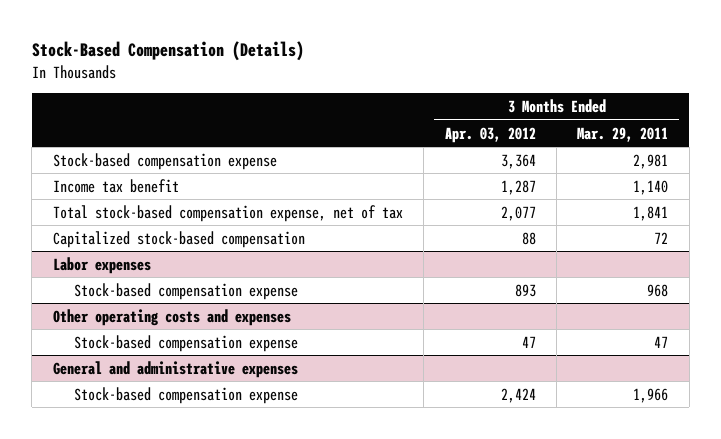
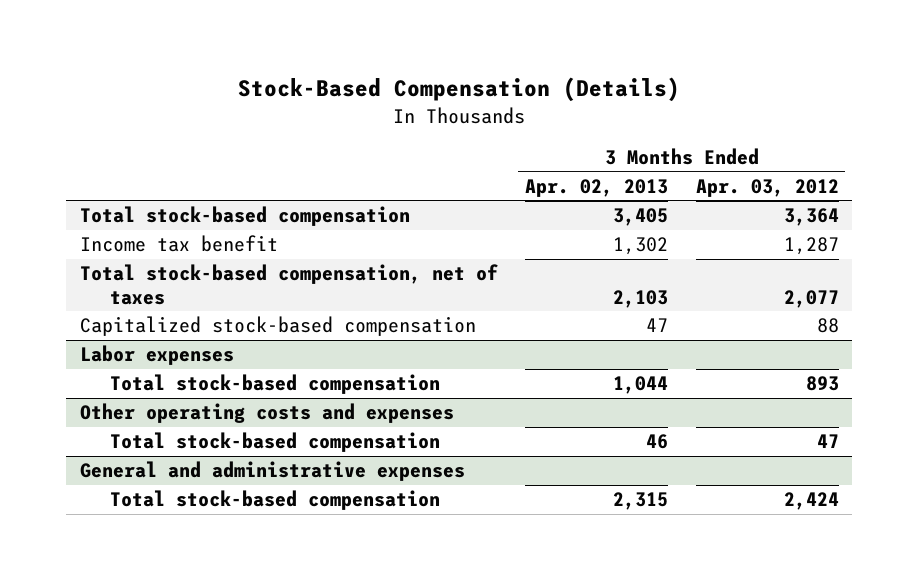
- | 3 Months Ended Apr. 03, 2012 | 3 Months Ended Mar. 29, 2011
+ | 3 Months Ended Apr. 02, 2013 | 3 Months Ended Apr. 03, 2012
- Stock-based compensation expense | 3,364 | 2,981
+ Total stock-based compensation | 3,405 | 3,364
- Total stock-based compensation expense, net of tax | 2,077 | 1,841
+ Total stock-based compensation, net of taxes | 2,103 | 2,077
@ Labor expenses
- Stock-based compensation expense | 893 | 968
+ Total stock-based compensation | 1,044 | 893
@ Other operating costs and expenses
- Stock-based compensation expense | 47 | 47
+ Total stock-based compensation | 46 | 47
@ General and administrative expenses
- Stock-based compensation expense | 2,424 | 1,966
+ Total stock-based compensation | 2,315 | 2,424

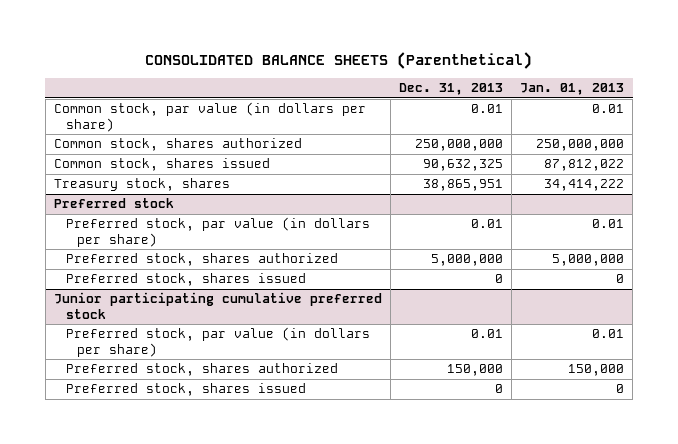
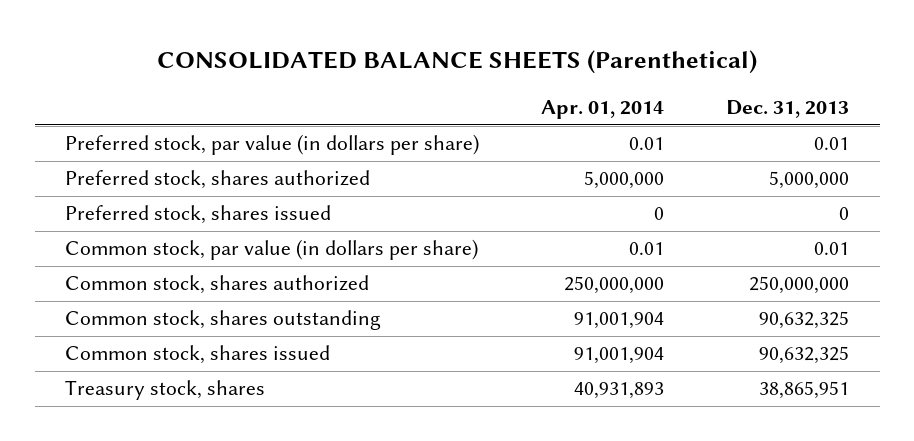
- | Dec. 31, 2013 | Jan. 01, 2013
+ | Apr. 01, 2014 | Dec. 31, 2013
+ Preferred stock, par value (in dollars per share) | 0.01 | 0.01
+ Preferred stock, shares authorized | 5,000,000 | 5,000,000
+ Preferred stock, shares issued | 0 | 0
+ Common stock, shares outstanding | 91,001,904 | 90,632,325
- Preferred stock
- Preferred stock, par value (in dollars per share) | 0.01 | 0.01
- Preferred stock, shares authorized | 5,000,000 | 5,000,000
- Preferred stock, shares issued | 0 | 0
- Junior participating cumulative preferred stock
- Preferred stock, par value (in dollars per share) | 0.01 | 0.01
- Preferred stock, shares authorized | 150,000 | 150,000
- Preferred stock, shares issued | 0 | 0

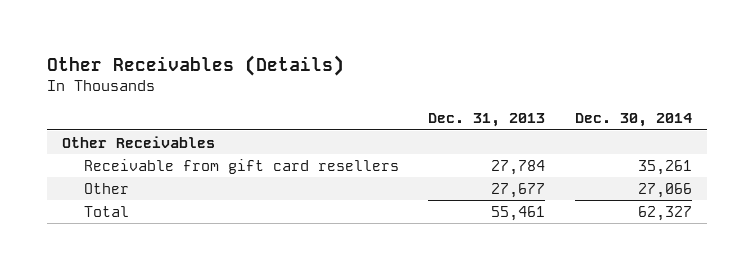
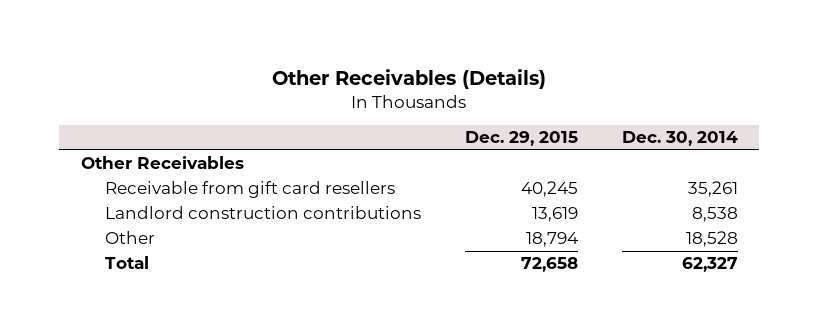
- | Dec. 31, 2013 | Dec. 30, 2014
+ | Dec. 29, 2015 | Dec. 30, 2014
- Other | 27,677 | 27,066
+ Landlord construction contributions | 13,619 | 8,538
+ Other | 18,794 | 18,528

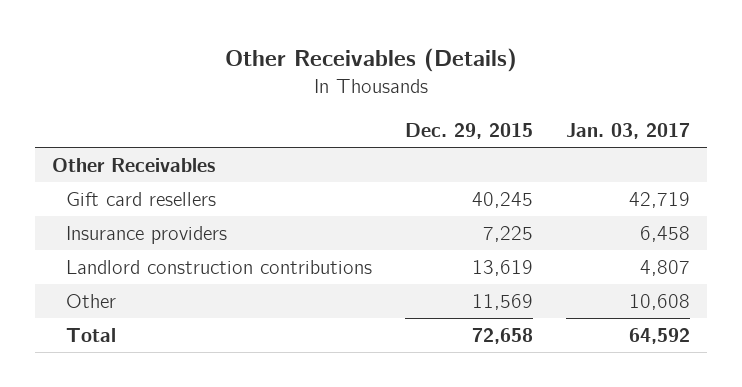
- | Dec. 29, 2015 | Dec. 30, 2014
+ | Dec. 29, 2015 | Jan. 03, 2017
- Receivable from gift card resellers | 40,245 | 35,261
+ Gift card resellers | 40,245 | 42,719
+ Insurance providers | 7,225 | 6,458
- Other | 18,794 | 18,528
+ Other | 11,569 | 10,608

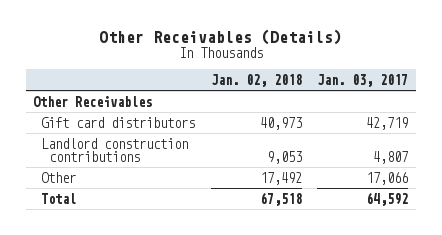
- | Dec. 29, 2015 | Jan. 03, 2017
+ | Jan. 02, 2018 | Jan. 03, 2017
- Gift card resellers | 40,245 | 42,719
- Insurance providers | 7,225 | 6,458
+ Gift card distributors | 40,973 | 42,719
- Other | 11,569 | 10,608
+ Other | 17,492 | 17,066

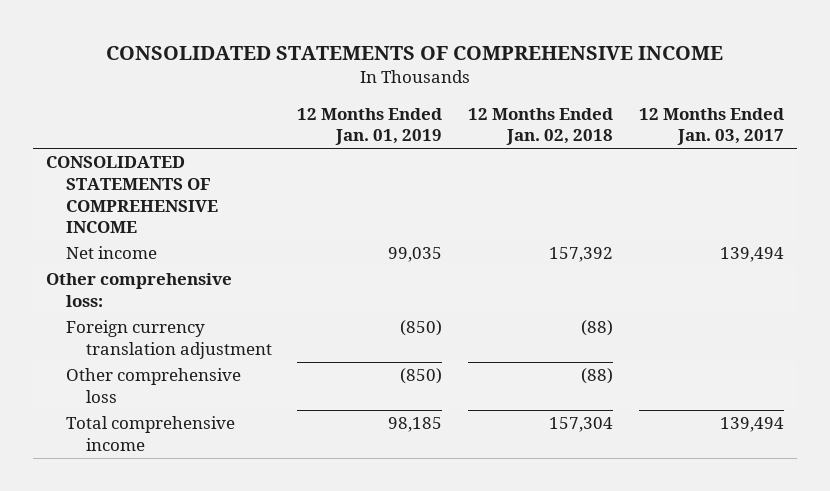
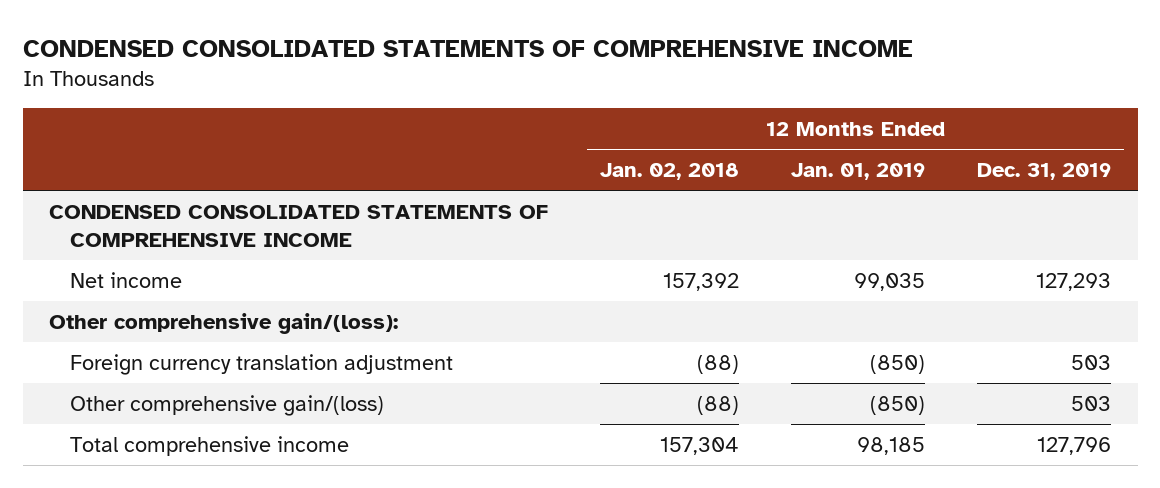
- CONSOLIDATED STATEMENTS OF COMPREHENSIVE INCOME
+ CONDENSED CONSOLIDATED STATEMENTS OF COMPREHENSIVE INCOME
- | 12 Months Ended Jan. 01, 2019 | 12 Months Ended Jan. 02, 2018 | 12 Months Ended Jan. 03, 2017
+ | 12 Months Ended Jan. 02, 2018 | 12 Months Ended Jan. 01, 2019 | 12 Months Ended Dec. 31, 2019
- CONSOLIDATED STATEMENTS OF COMPREHENSIVE INCOME
+ CONDENSED CONSOLIDATED STATEMENTS OF COMPREHENSIVE INCOME
- Other comprehensive loss:
+ Other comprehensive gain/(loss):
- Other comprehensive loss | (850) | (88) |
+ Other comprehensive gain/(loss) | (88) | (850) | 503

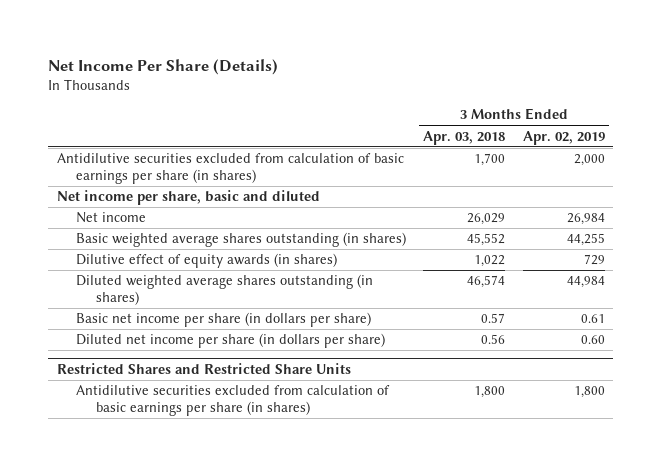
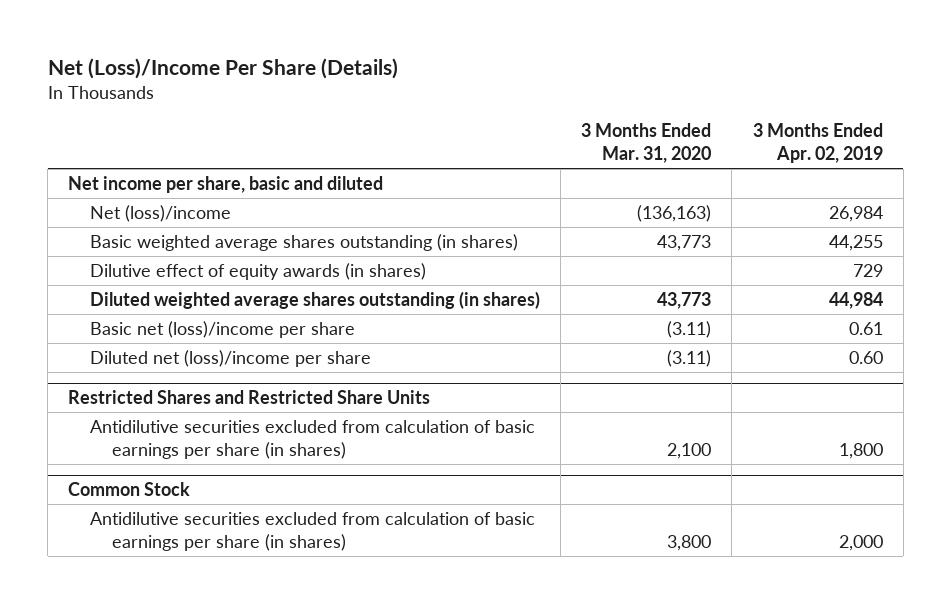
- Net Income Per Share (Details)
+ Net (Loss)/Income Per Share (Details)
- | 3 Months Ended Apr. 03, 2018 | 3 Months Ended Apr. 02, 2019
+ | 3 Months Ended Mar. 31, 2020 | 3 Months Ended Apr. 02, 2019
- Antidilutive securities excluded from calculation of basic earnings per share (in shares) | 1,700 | 2,000
- Net income | 26,029 | 26,984
+ Net (loss)/income | (136,163) | 26,984
- Basic net income per share (in dollars per share) | 0.57 | 0.61
- Diluted net income per share (in dollars per share) | 0.56 | 0.60
+ Basic net (loss)/income per share | (3.11) | 0.61
+ Diluted net (loss)/income per share | (3.11) | 0.60
+ Common Stock
+ Antidilutive securities excluded from calculation of basic earnings per share (in shares) | 3,800 | 2,000

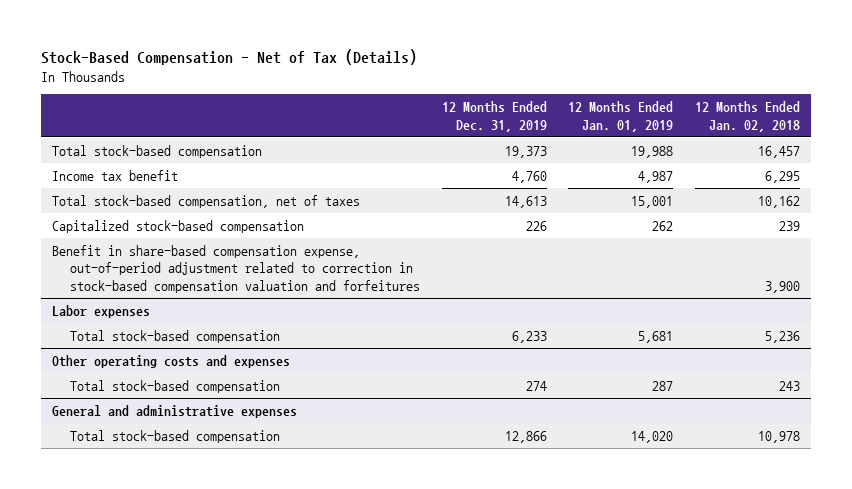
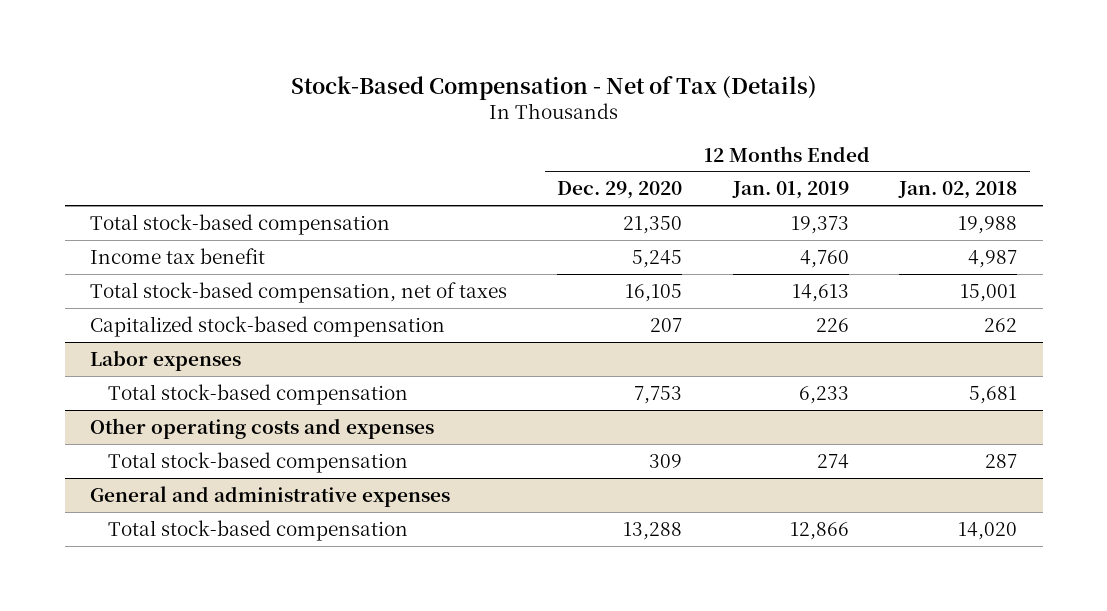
- | 12 Months Ended Dec. 31, 2019 | 12 Months Ended Jan. 01, 2019 | 12 Months Ended Jan. 02, 2018
+ | 12 Months Ended Dec. 29, 2020 | 12 Months Ended Jan. 01, 2019 | 12 Months Ended Jan. 02, 2018
- Total stock-based compensation | 19,373 | 19,988 | 16,457
- Income tax benefit | 4,760 | 4,987 | 6,295
- Total stock-based compensation, net of taxes | 14,613 | 15,001 | 10,162
- Capitalized stock-based compensation | 226 | 262 | 239
- Benefit in share-based compensation expense, out-of-period adjustment related to correction in stock-based compensation valuation and forfeitures | | | 3,900
+ Total stock-based compensation | 21,350 | 19,373 | 19,988
+ Income tax benefit | 5,245 | 4,760 | 4,987
+ Total stock-based compensation, net of taxes | 16,105 | 14,613 | 15,001
+ Capitalized stock-based compensation | 207 | 226 | 262
@ Labor expenses
- Total stock-based compensation | 6,233 | 5,681 | 5,236
+ Total stock-based compensation | 7,753 | 6,233 | 5,681
@ Other operating costs and expenses
- Total stock-based compensation | 274 | 287 | 243
+ Total stock-based compensation | 309 | 274 | 287
@ General and administrative expenses
- Total stock-based compensation | 12,866 | 14,020 | 10,978
+ Total stock-based compensation | 13,288 | 12,866 | 14,020

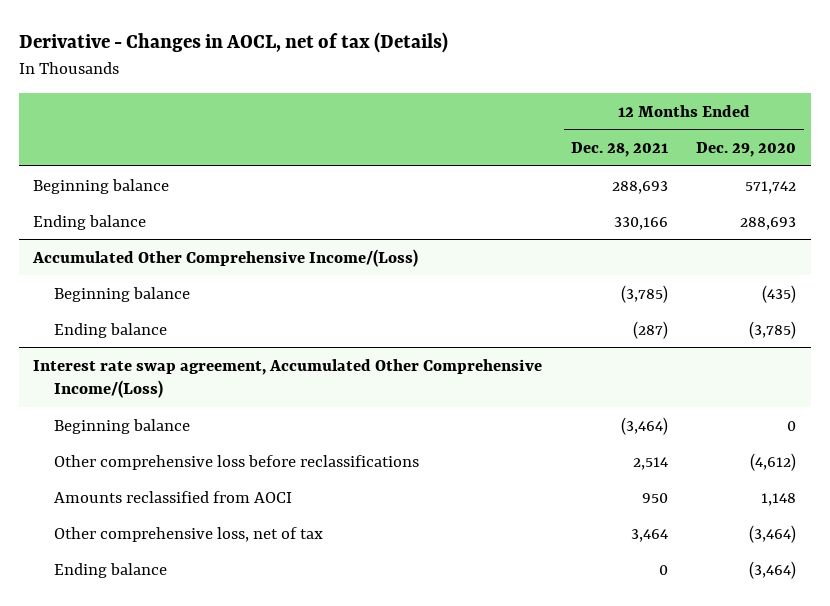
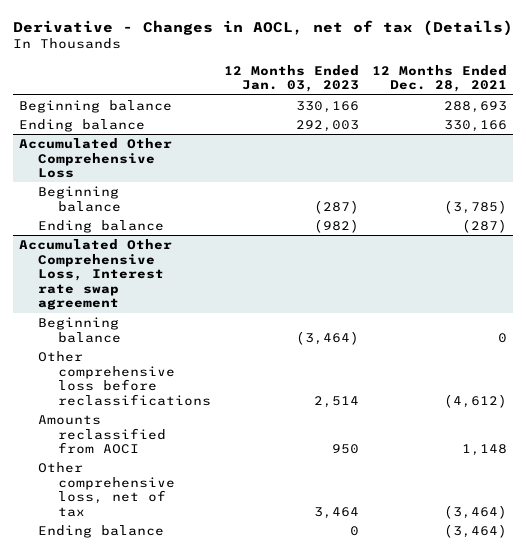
- | 12 Months Ended Dec. 28, 2021 | 12 Months Ended Dec. 29, 2020
+ | 12 Months Ended Jan. 03, 2023 | 12 Months Ended Dec. 28, 2021
- Accumulated Other Comprehensive Income/(Loss)
+ Accumulated Other Comprehensive Loss
- Interest rate swap agreement, Accumulated Other Comprehensive Income/(Loss)
- Beginning balance | (3,464) | 0
- Other comprehensive loss before reclassifications | 2,514 | (4,612)
- Amounts reclassified from AOCI | 950 | 1,148
- Other comprehensive loss, net of tax | 3,464 | (3,464)
- Ending balance | 0 | (3,464)
+ Accumulated Other Comprehensive Loss, Interest rate swap agreement
+ Beginning balance | (3,464) | 0
+ Other comprehensive loss before reclassifications | 2,514 | (4,612)
+ Amounts reclassified from AOCI | 950 | 1,148
+ Other comprehensive loss, net of tax | 3,464 | (3,464)
+ Ending balance | 0 | (3,464)

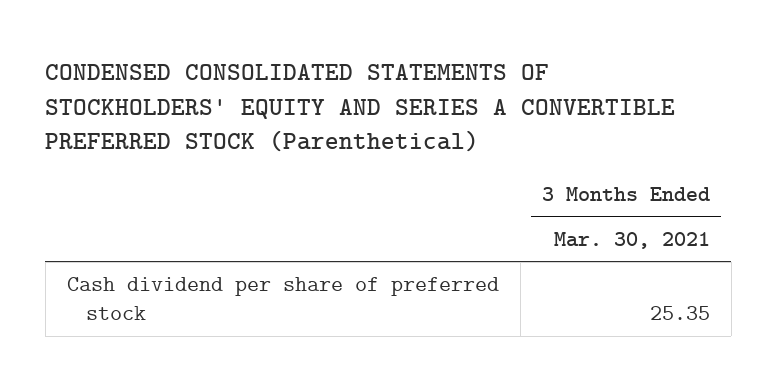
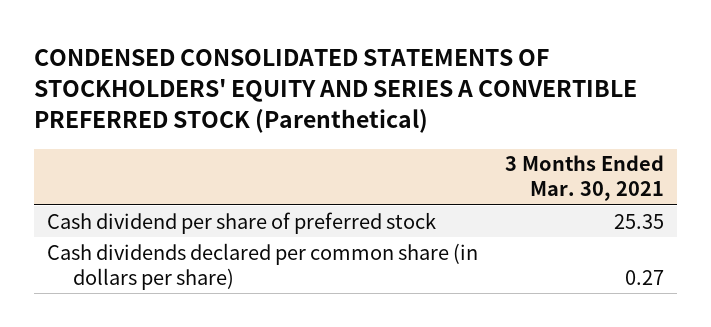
+ Cash dividends declared per common share (in dollars per share) | 0.27

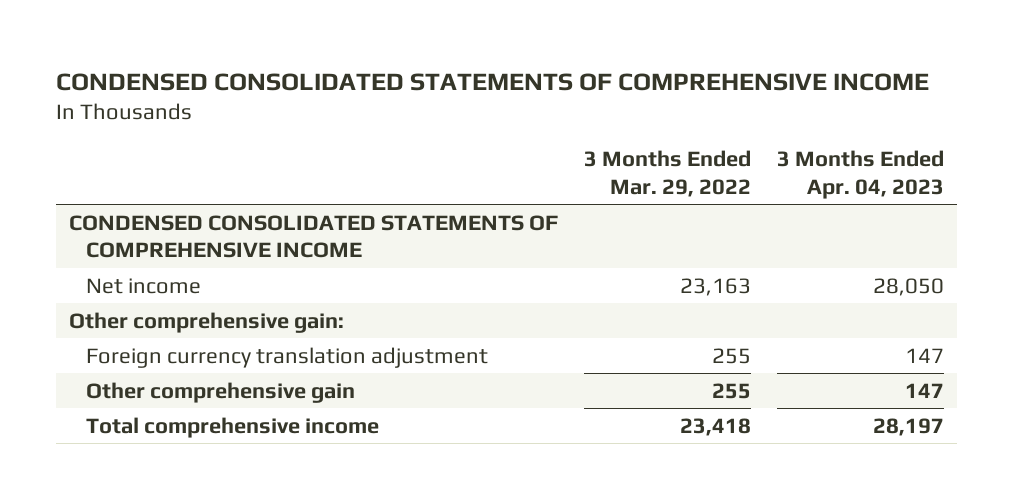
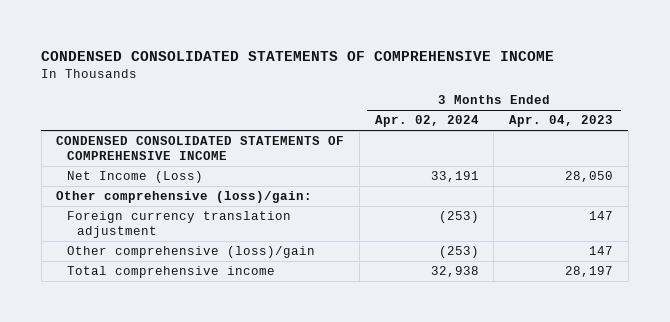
- | 3 Months Ended Mar. 29, 2022 | 3 Months Ended Apr. 04, 2023
+ | 3 Months Ended Apr. 02, 2024 | 3 Months Ended Apr. 04, 2023
- Net income | 23,163 | 28,050
- Other comprehensive gain:
+ Net Income (Loss) | 33,191 | 28,050
+ Other comprehensive (loss)/gain:
- Other comprehensive gain | 255 | 147
+ Other comprehensive (loss)/gain | (253) | 147

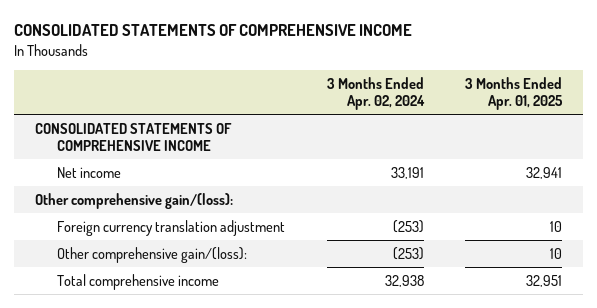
- CONDENSED CONSOLIDATED STATEMENTS OF COMPREHENSIVE INCOME
+ CONSOLIDATED STATEMENTS OF COMPREHENSIVE INCOME
- | 3 Months Ended Apr. 02, 2024 | 3 Months Ended Apr. 04, 2023
+ | 3 Months Ended Apr. 02, 2024 | 3 Months Ended Apr. 01, 2025
- CONDENSED CONSOLIDATED STATEMENTS OF COMPREHENSIVE INCOME
- Net Income (Loss) | 33,191 | 28,050
- Other comprehensive (loss)/gain:
+ CONSOLIDATED STATEMENTS OF COMPREHENSIVE INCOME
+ Net income | 33,191 | 32,941
+ Other comprehensive gain/(loss):
- Other comprehensive (loss)/gain | (253) | 147
+ Other comprehensive gain/(loss): | (253) | 10

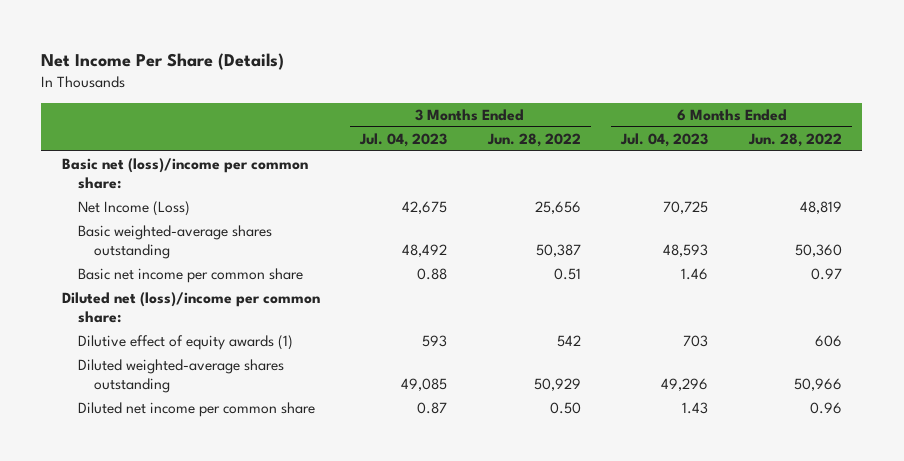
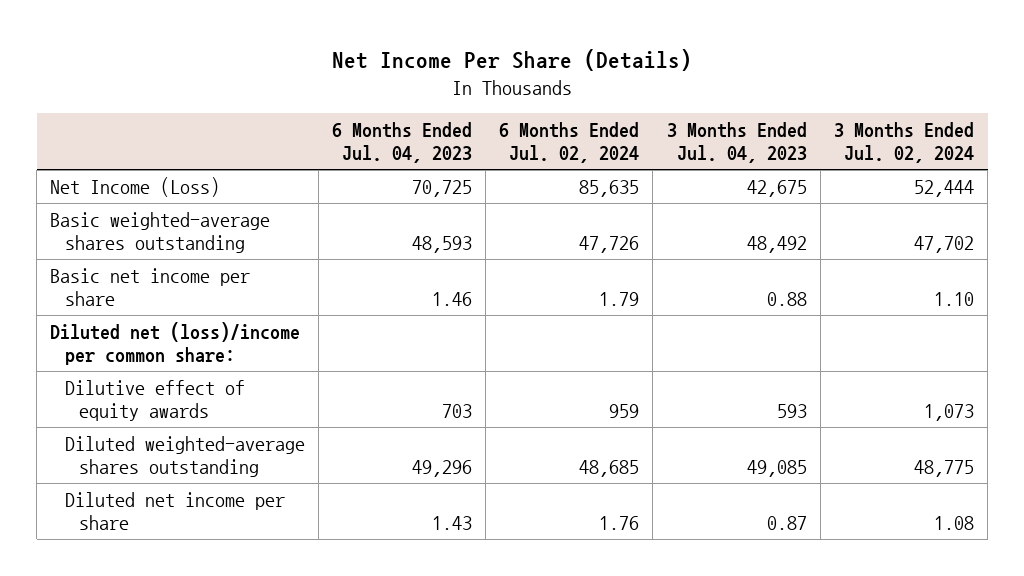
- | 3 Months Ended Jul. 04, 2023 | 3 Months Ended Jun. 28, 2022 | 6 Months Ended Jul. 04, 2023 | 6 Months Ended Jun. 28, 2022
+ | 6 Months Ended Jul. 04, 2023 | 6 Months Ended Jul. 02, 2024 | 3 Months Ended Jul. 04, 2023 | 3 Months Ended Jul. 02, 2024
- Basic net (loss)/income per common share:
- Basic net income per common share | 0.88 | 0.51 | 1.46 | 0.97
+ Basic net income per share | 1.46 | 1.79 | 0.88 | 1.10
- Dilutive effect of equity awards (1) | 593 | 542 | 703 | 606
+ Dilutive effect of equity awards | 703 | 959 | 593 | 1,073
- Diluted net income per common share | 0.87 | 0.50 | 1.43 | 0.96
+ Diluted net income per share | 1.43 | 1.76 | 0.87 | 1.08

